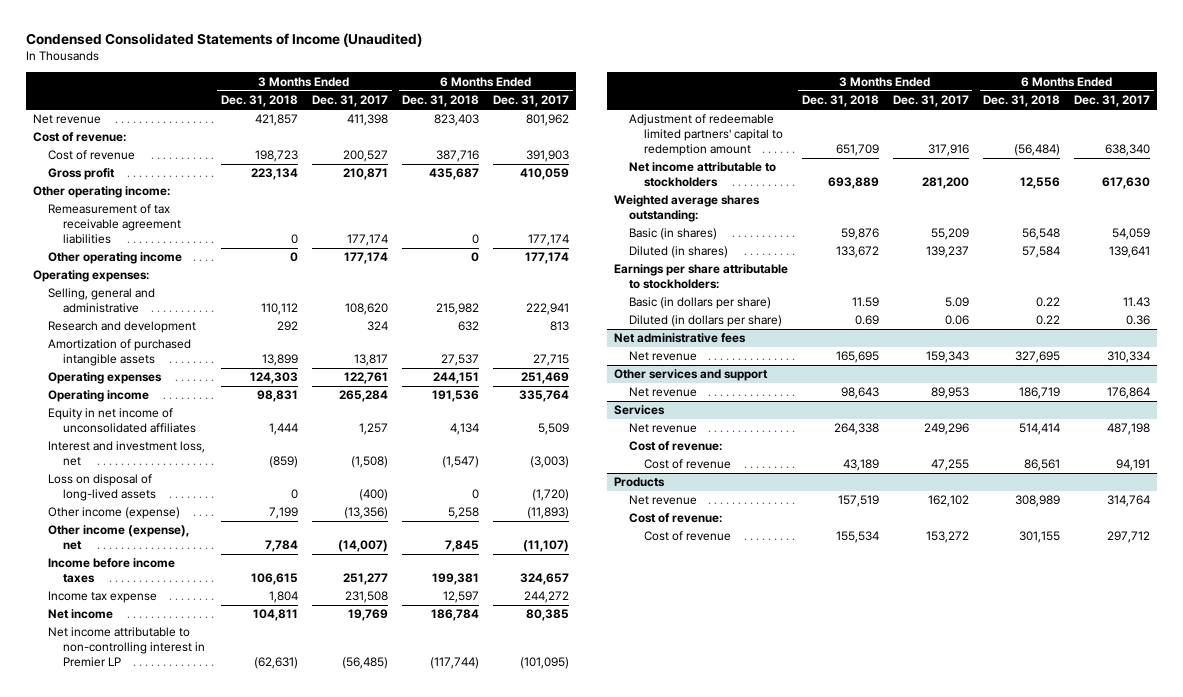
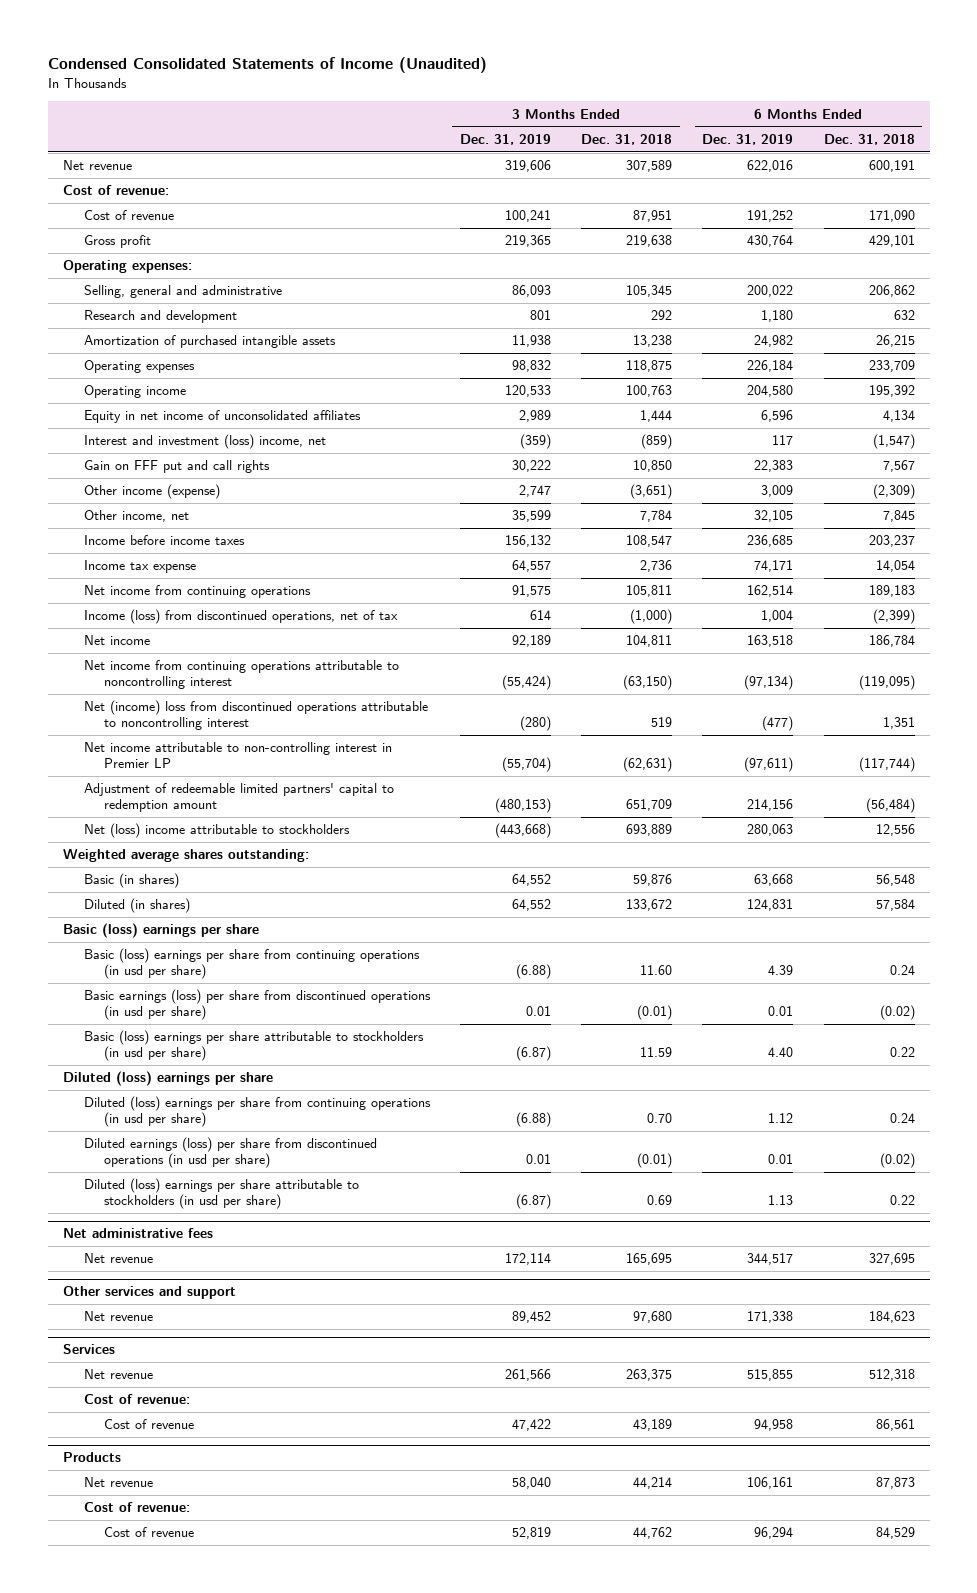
- | 3 Months Ended Dec. 31, 2018 | 3 Months Ended Dec. 31, 2017 | 6 Months Ended Dec. 31, 2018 | 6 Months Ended Dec. 31, 2017
+ | 3 Months Ended Dec. 31, 2019 | 3 Months Ended Dec. 31, 2018 | 6 Months Ended Dec. 31, 2019 | 6 Months Ended Dec. 31, 2018
- Net revenue | 421,857 | 411,398 | 823,403 | 801,962
+ Net revenue | 319,606 | 307,589 | 622,016 | 600,191
- Cost of revenue | 198,723 | 200,527 | 387,716 | 391,903
- Gross profit | 223,134 | 210,871 | 435,687 | 410,059
- Other operating income:
- Remeasurement of tax receivable agreement liabilities | 0 | 177,174 | 0 | 177,174
- Other operating income | 0 | 177,174 | 0 | 177,174
+ Cost of revenue | 100,241 | 87,951 | 191,252 | 171,090
+ Gross profit | 219,365 | 219,638 | 430,764 | 429,101
- Selling, general and administrative | 110,112 | 108,620 | 215,982 | 222,941
+ Selling, general and administrative | 86,093 | 105,345 | 200,022 | 206,862
- Amortization of purchased intangible assets | 13,899 | 13,817 | 27,537 | 27,715
- Operating expenses | 124,303 | 122,761 | 244,151 | 251,469
- Operating income | 98,831 | 265,284 | 191,536 | 335,764
+ Amortization of purchased intangible assets | 11,938 | 13,238 | 24,982 | 26,215
+ Operating expenses | 98,832 | 118,875 | 226,184 | 233,709
+ Operating income | 120,533 | 100,763 | 204,580 | 195,392
- Interest and investment loss, net | (859) | (1,508) | (1,547) | (3,003)
- Loss on disposal of long-lived assets | 0 | (400) | 0 | (1,720)
- Other income (expense) | 7,199 | (13,356) | 5,258 | (11,893)
- Other income (expense), net | 7,784 | (14,007) | 7,845 | (11,107)
- Income before income taxes | 106,615 | 251,277 | 199,381 | 324,657
- Income tax expense | 1,804 | 231,508 | 12,597 | 244,272
+ Interest and investment (loss) income, net | (359) | (859) | 117 | (1,547)
+ Gain on FFF put and call rights | 30,222 | 10,850 | 22,383 | 7,567
+ Other income (expense) | 2,747 | (3,651) | 3,009 | (2,309)
+ Other income, net | 35,599 | 7,784 | 32,105 | 7,845
+ Income before income taxes | 156,132 | 108,547 | 236,685 | 203,237
+ Income tax expense | 64,557 | 2,736 | 74,171 | 14,054
+ Net income from continuing operations | 91,575 | 105,811 | 162,514 | 189,183
+ Income (loss) from discontinued operations, net of tax | 614 | (1,000) | 1,004 | (2,399)
+ Net income from continuing operations attributable to noncontrolling interest | (55,424) | (63,150) | (97,134) | (119,095)
+ Net (income) loss from discontinued operations attributable to noncontrolling interest | (280) | 519 | (477) | 1,351
- Net income attributable to stockholders | 693,889 | 281,200 | 12,556 | 617,630
+ Net (loss) income attributable to stockholders | (443,668) | 693,889 | 280,063 | 12,556
- Earnings per share attributable to stockholders:
- Basic (in dollars per share) | 11.59 | 5.09 | 0.22 | 11.43
- Diluted (in dollars per share) | 0.69 | 0.06 | 0.22 | 0.36
+ Basic (loss) earnings per share
+ Basic (loss) earnings per share from continuing operations (in usd per share) | (6.88) | 11.60 | 4.39 | 0.24
+ Basic earnings (loss) per share from discontinued operations (in usd per share) | 0.01 | (0.01) | 0.01 | (0.02)
+ Basic (loss) earnings per share attributable to stockholders (in usd per share) | (6.87) | 11.59 | 4.40 | 0.22
+ Diluted (loss) earnings per share
+ Diluted (loss) earnings per share from continuing operations (in usd per share) | (6.88) | 0.70 | 1.12 | 0.24
+ Diluted earnings (loss) per share from discontinued operations (in usd per share) | 0.01 | (0.01) | 0.01 | (0.02)
+ Diluted (loss) earnings per share attributable to stockholders (in usd per share) | (6.87) | 0.69 | 1.13 | 0.22
@ Other services and support
- Net revenue | 98,643 | 89,953 | 186,719 | 176,864
+ Net revenue | 89,452 | 97,680 | 171,338 | 184,623
@ Services
- Net revenue | 264,338 | 249,296 | 514,414 | 487,198
+ Net revenue | 261,566 | 263,375 | 515,855 | 512,318
@ Products
- Net revenue | 157,519 | 162,102 | 308,989 | 314,764
+ Net revenue | 58,040 | 44,214 | 106,161 | 87,873
- Cost of revenue | 155,534 | 153,272 | 301,155 | 297,712
+ Cost of revenue | 52,819 | 44,762 | 96,294 | 84,529

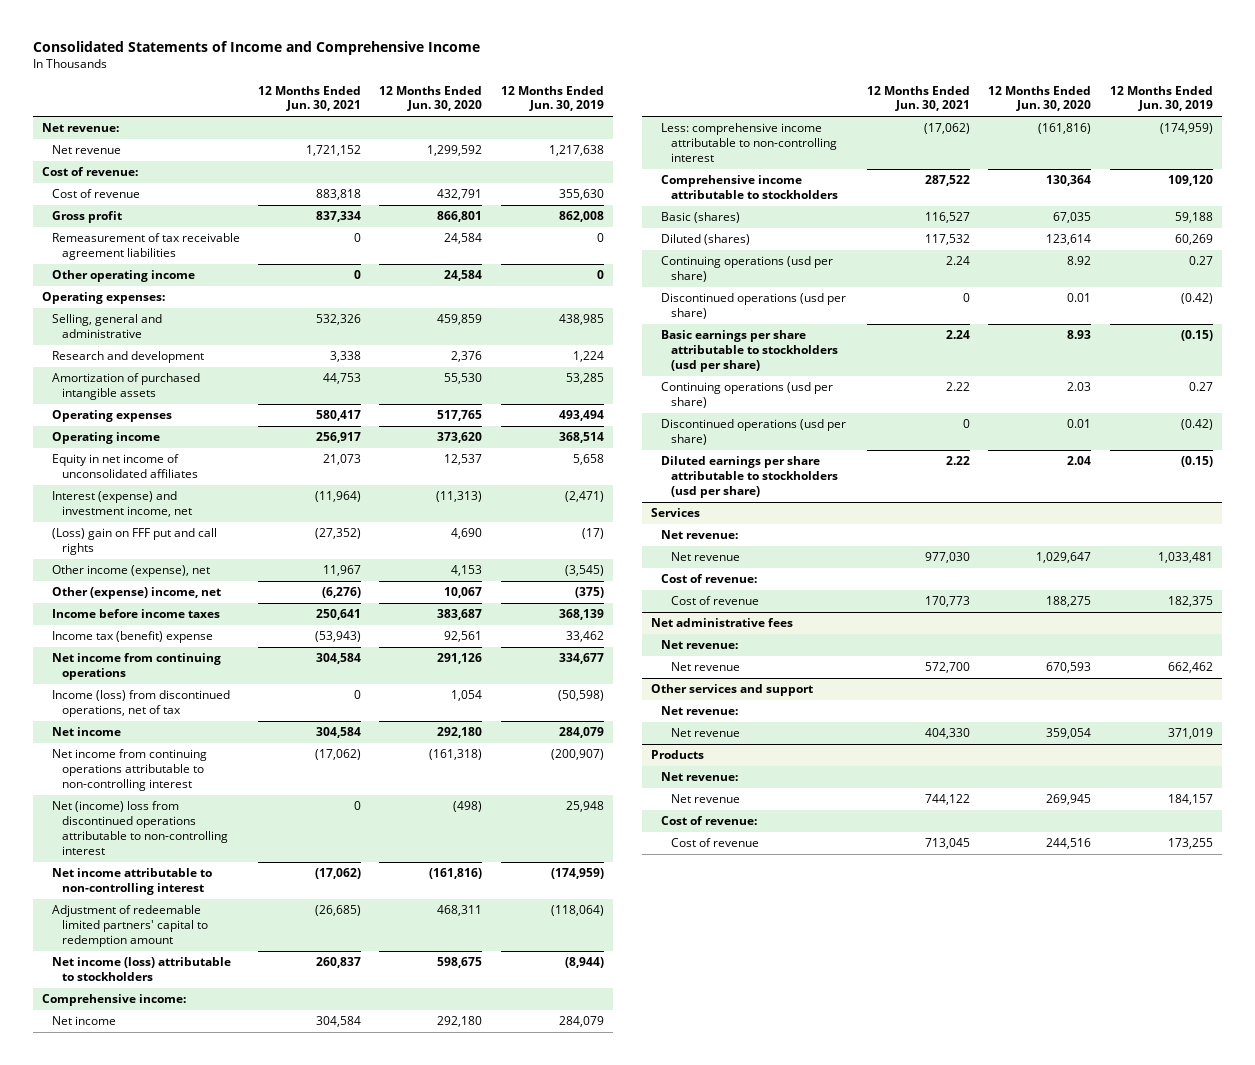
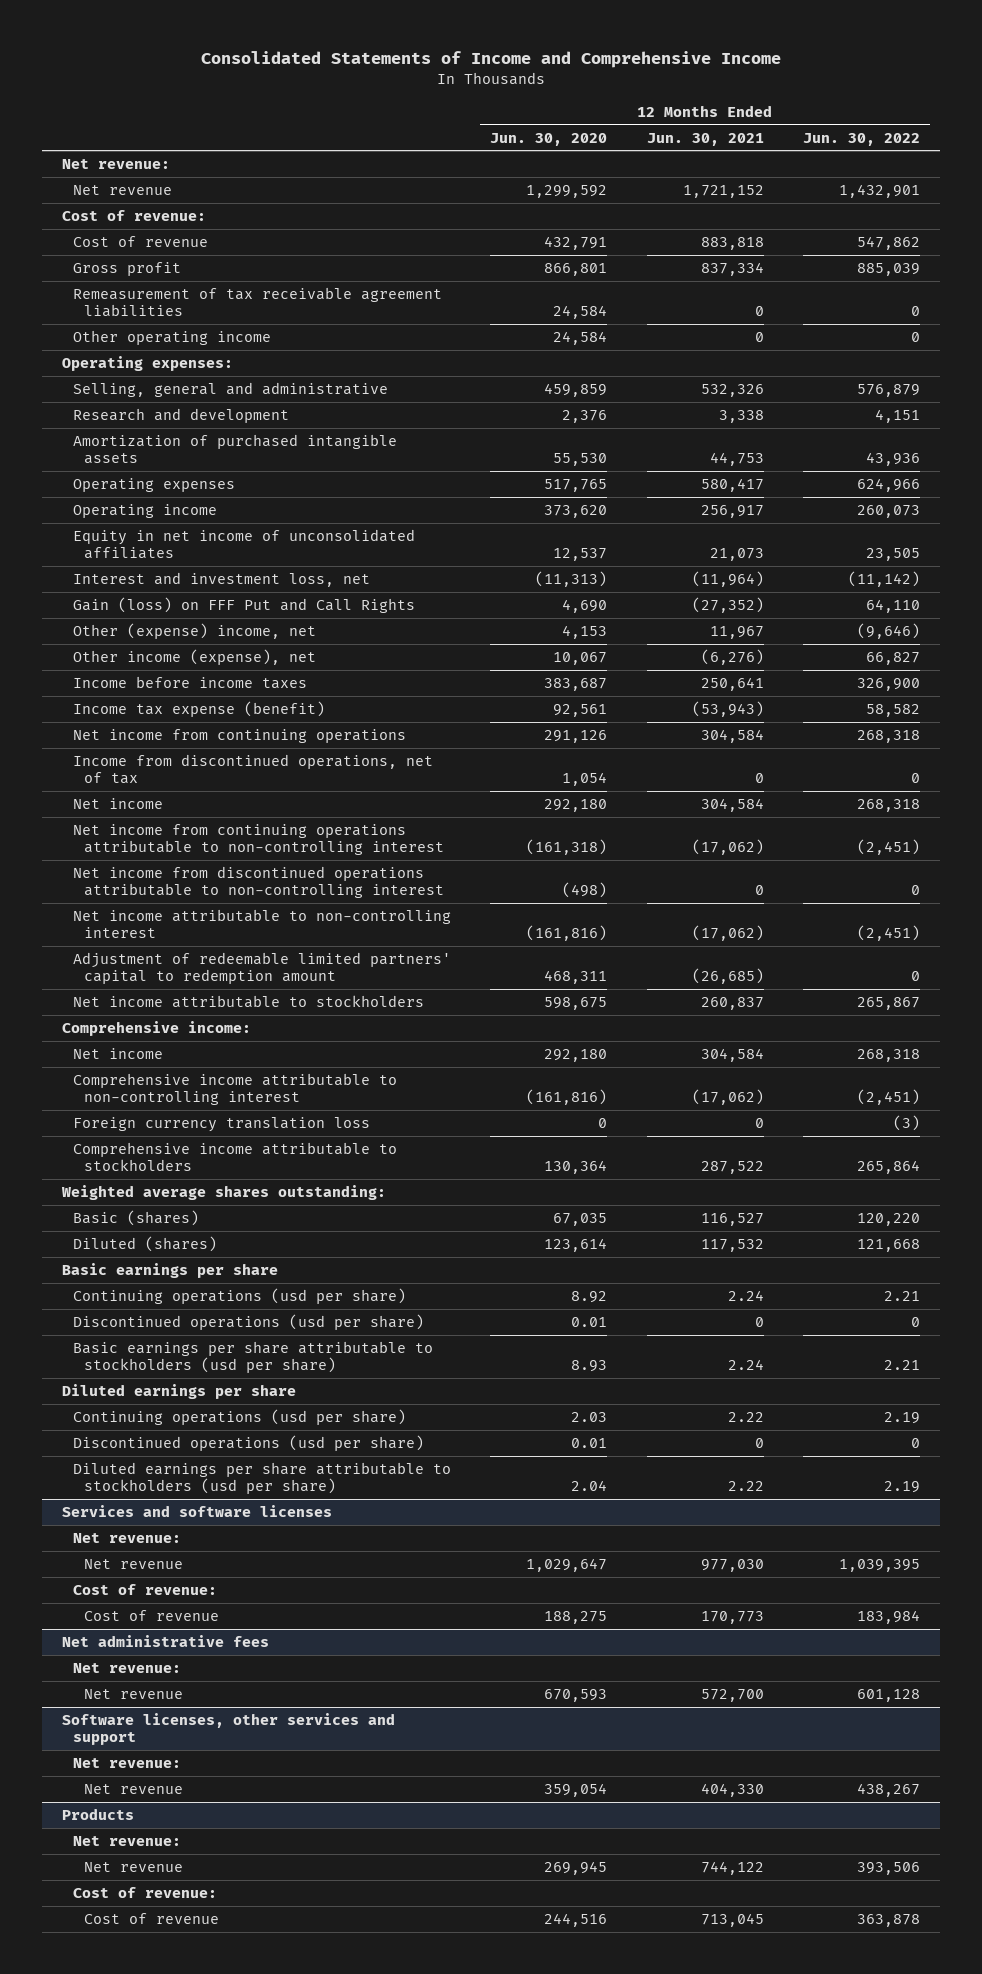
- | 12 Months Ended Jun. 30, 2021 | 12 Months Ended Jun. 30, 2020 | 12 Months Ended Jun. 30, 2019
+ | 12 Months Ended Jun. 30, 2020 | 12 Months Ended Jun. 30, 2021 | 12 Months Ended Jun. 30, 2022
- Interest (expense) and investment income, net | (11,964) | (11,313) | (2,471)
- (Loss) gain on FFF put and call rights | (27,352) | 4,690 | (17)
- Other income (expense), net | 11,967 | 4,153 | (3,545)
- Other (expense) income, net | (6,276) | 10,067 | (375)
+ Interest and investment loss, net | (11,313) | (11,964) | (11,142)
+ Gain (loss) on FFF Put and Call Rights | 4,690 | (27,352) | 64,110
+ Other (expense) income, net | 4,153 | 11,967 | (9,646)
+ Other income (expense), net | 10,067 | (6,276) | 66,827
- Income tax (benefit) expense | (53,943) | 92,561 | 33,462
+ Income tax expense (benefit) | 92,561 | (53,943) | 58,582
- Income (loss) from discontinued operations, net of tax | 0 | 1,054 | (50,598)
+ Income from discontinued operations, net of tax | 1,054 | 0 | 0
- Net (income) loss from discontinued operations attributable to non-controlling interest | 0 | (498) | 25,948
+ Net income from discontinued operations attributable to non-controlling interest | (498) | 0 | 0
- Net income (loss) attributable to stockholders | 260,837 | 598,675 | (8,944)
+ Net income attributable to stockholders | 598,675 | 260,837 | 265,867
- Less: comprehensive income attributable to non-controlling interest | (17,062) | (161,816) | (174,959)
+ Comprehensive income attributable to non-controlling interest | (161,816) | (17,062) | (2,451)
+ Foreign currency translation loss | 0 | 0 | (3)
+ Weighted average shares outstanding:
+ Basic earnings per share
+ Diluted earnings per share
- Services
+ Services and software licenses
- Other services and support
+ Software licenses, other services and support

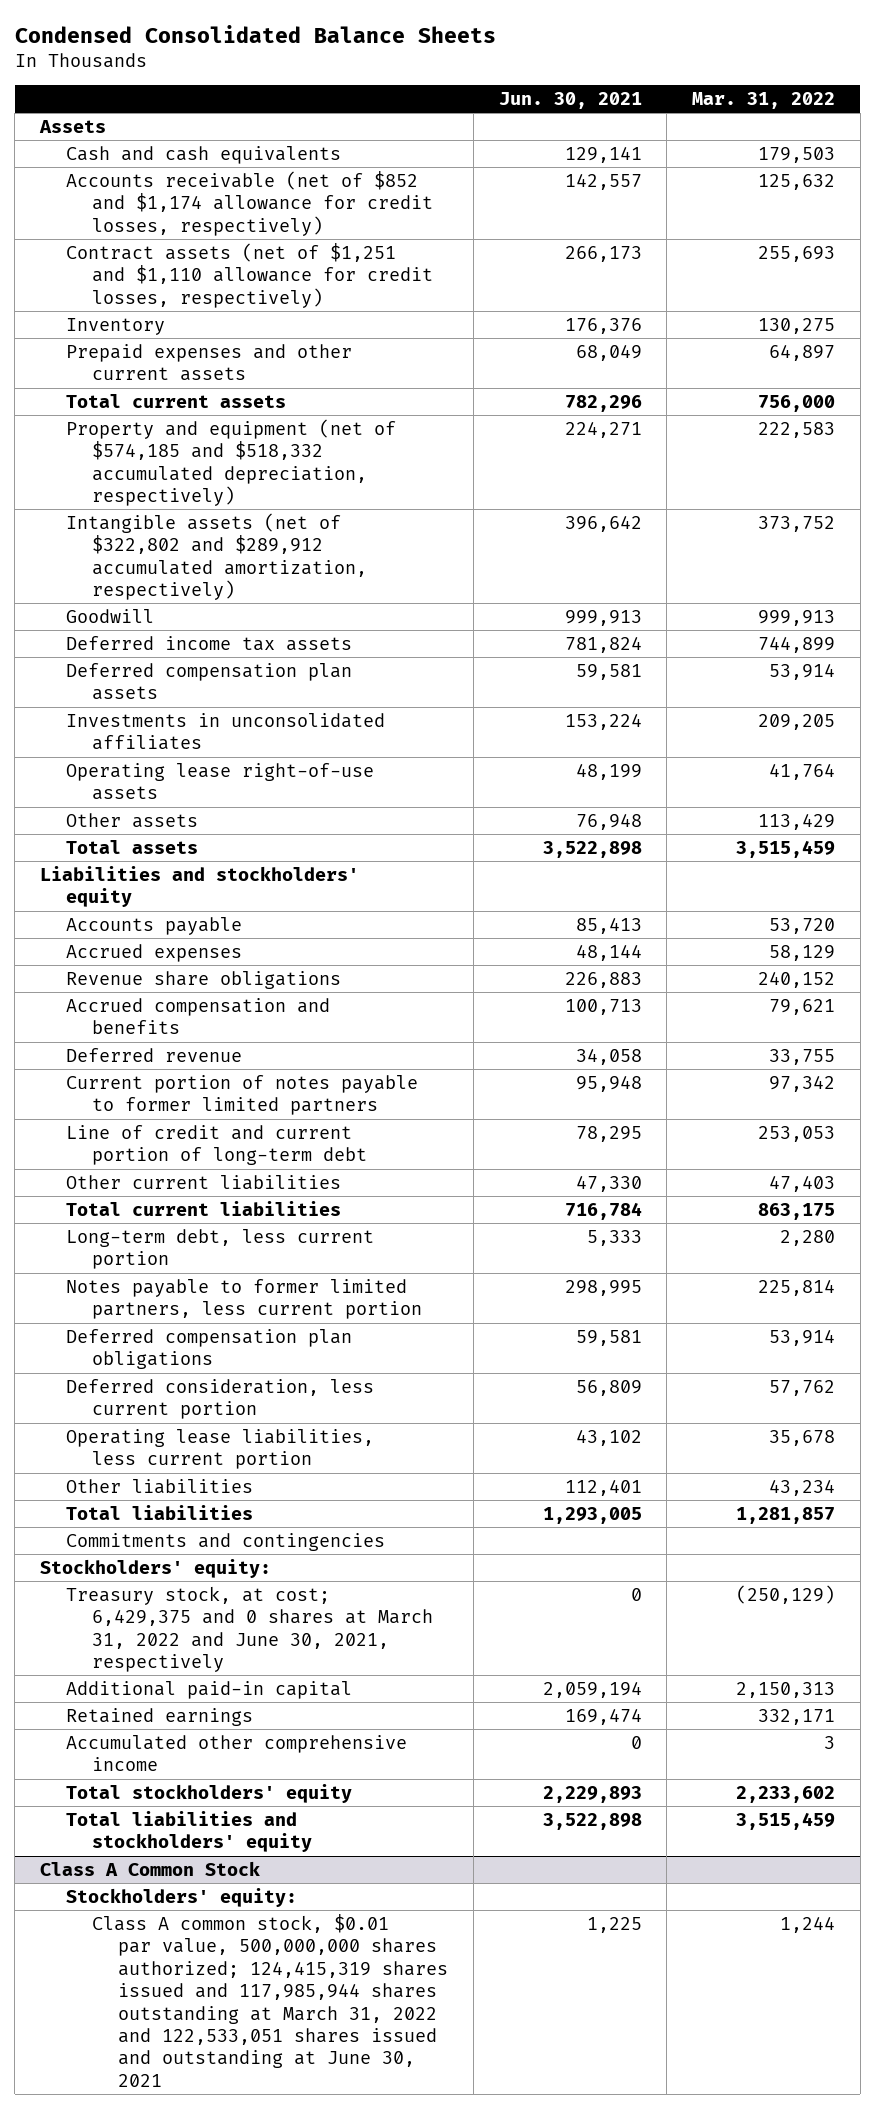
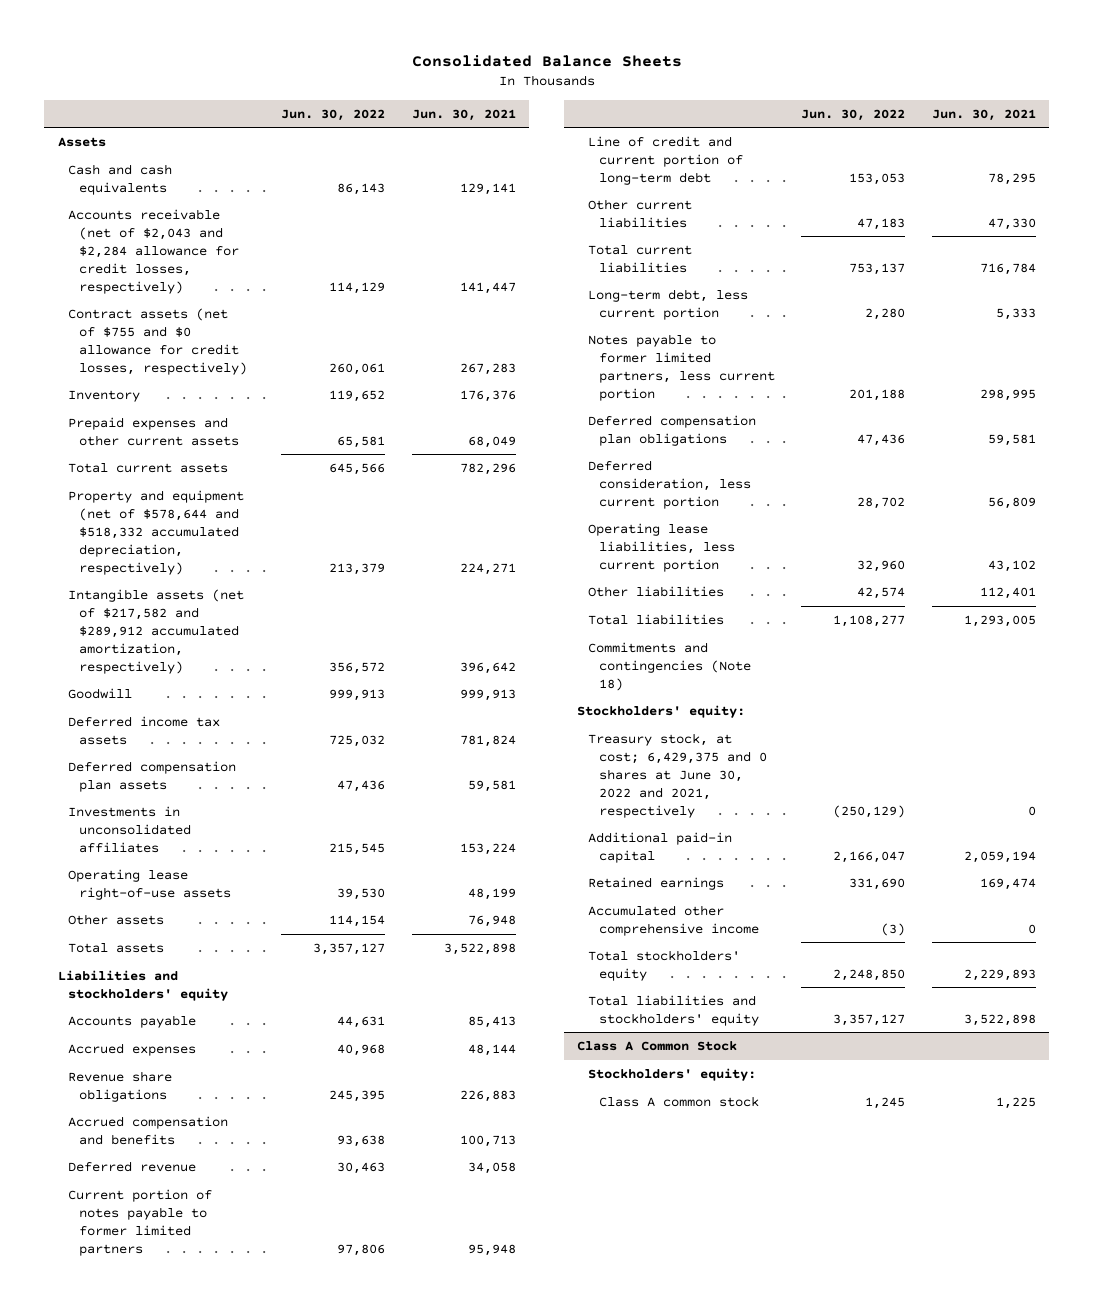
- Condensed Consolidated Balance Sheets
+ Consolidated Balance Sheets
- | Jun. 30, 2021 | Mar. 31, 2022
+ | Jun. 30, 2022 | Jun. 30, 2021
- Accounts receivable (net of $852 and $1,174 allowance for credit losses, respectively) | 142,557 | 125,632
- Contract assets (net of $1,251 and $1,110 allowance for credit losses, respectively) | 266,173 | 255,693
+ Accounts receivable (net of $2,043 and $2,284 allowance for credit losses, respectively) | 114,129 | 141,447
+ Contract assets (net of $755 and $0 allowance for credit losses, respectively) | 260,061 | 267,283
- Property and equipment (net of $574,185 and $518,332 accumulated depreciation, respectively) | 224,271 | 222,583
- Intangible assets (net of $322,802 and $289,912 accumulated amortization, respectively) | 396,642 | 373,752
+ Property and equipment (net of $578,644 and $518,332 accumulated depreciation, respectively) | 213,379 | 224,271
+ Intangible assets (net of $217,582 and $289,912 accumulated amortization, respectively) | 356,572 | 396,642
- Commitments and contingencies
+ Commitments and contingencies (Note 18)
- Treasury stock, at cost; 6,429,375 and 0 shares at March 31, 2022 and June 30, 2021, respectively | 0 | (250,129)
+ Treasury stock, at cost; 6,429,375 and 0 shares at June 30, 2022 and 2021, respectively | (250,129) | 0
@ Class A Common Stock
- Class A common stock, $0.01 par value, 500,000,000 shares authorized; 124,415,319 shares issued and 117,985,944 shares outstanding at March 31, 2022 and 122,533,051 shares issued and outstanding at June 30, 2021 | 1,225 | 1,244
+ Class A common stock | 1,245 | 1,225

